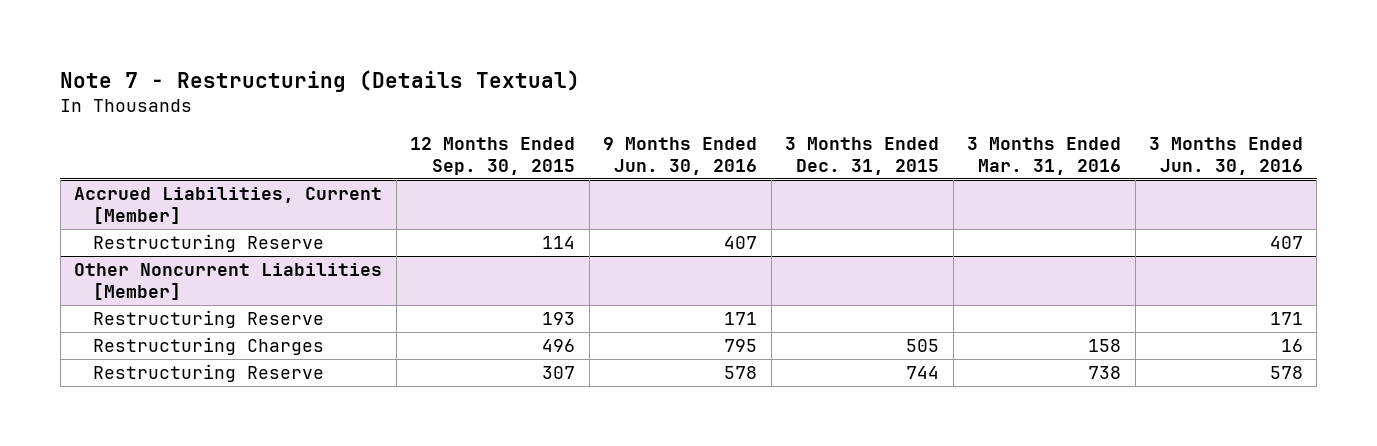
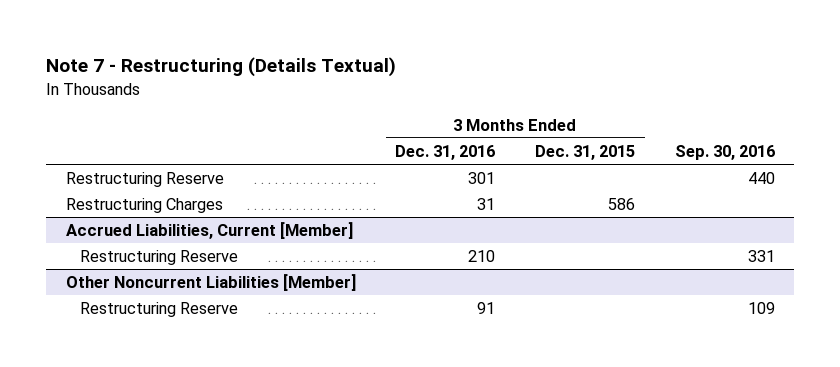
- | 12 Months Ended Sep. 30, 2015 | 9 Months Ended Jun. 30, 2016 | 3 Months Ended Dec. 31, 2015 | 3 Months Ended Mar. 31, 2016 | 3 Months Ended Jun. 30, 2016
+ | 3 Months Ended Dec. 31, 2016 | 3 Months Ended Dec. 31, 2015 | Sep. 30, 2016
+ Restructuring Reserve | 301 | | 440
+ Restructuring Charges | 31 | 586 |
@ Other Noncurrent Liabilities [Member]
- Restructuring Charges | 496 | 795 | 505 | 158 | 16
- Restructuring Reserve | 307 | 578 | 744 | 738 | 578

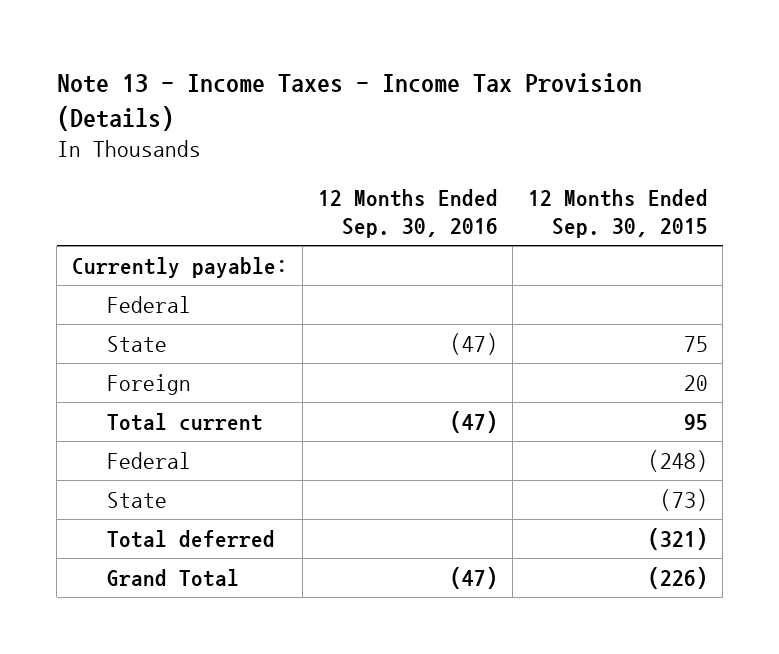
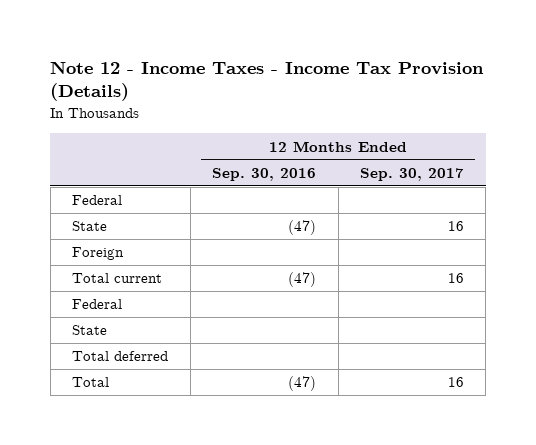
- Note 13 - Income Taxes - Income Tax Provision (Details)
+ Note 12 - Income Taxes - Income Tax Provision (Details)
- | 12 Months Ended Sep. 30, 2016 | 12 Months Ended Sep. 30, 2015
+ | 12 Months Ended Sep. 30, 2016 | 12 Months Ended Sep. 30, 2017
- Currently payable:
- Grand Total | (47) | (226)
+ Total | (47) | 16

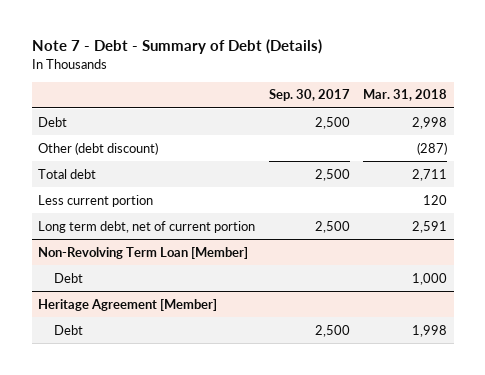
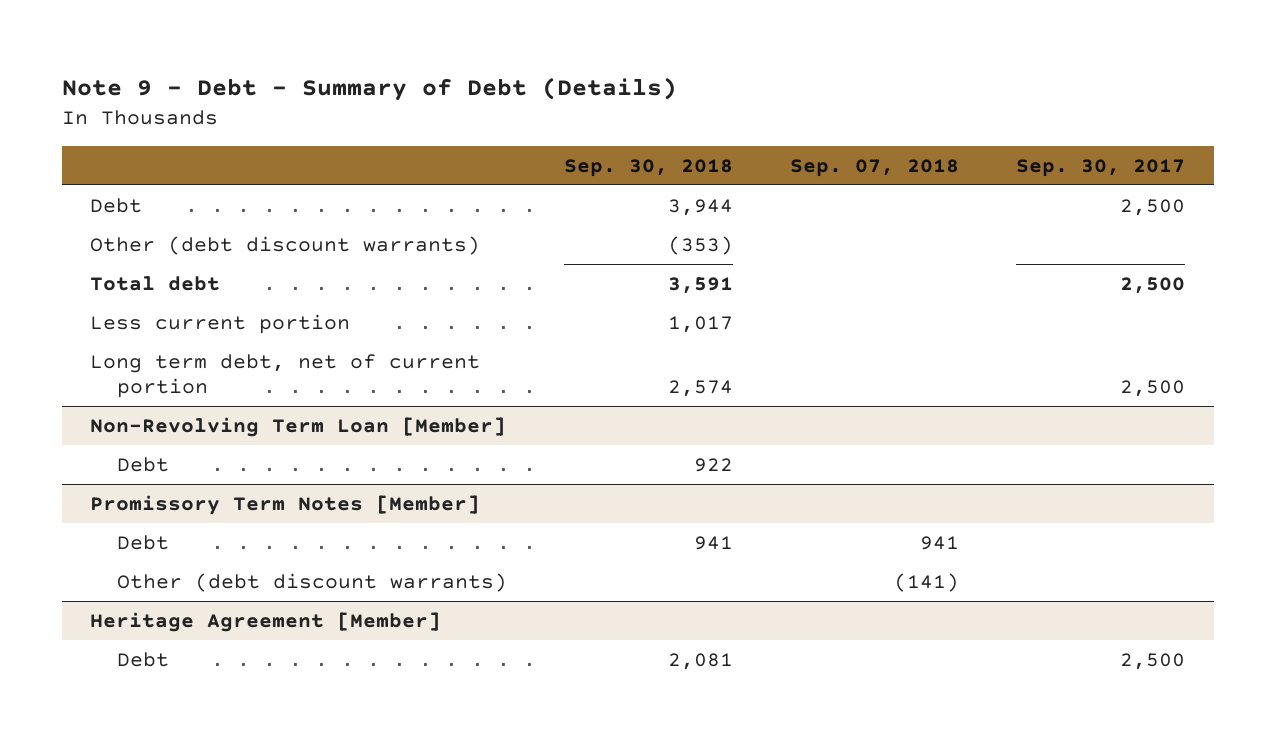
- Note 7 - Debt - Summary of Debt (Details)
+ Note 9 - Debt - Summary of Debt (Details)
- | Sep. 30, 2017 | Mar. 31, 2018
+ | Sep. 30, 2018 | Sep. 07, 2018 | Sep. 30, 2017
- Other (debt discount) | | (287)
+ Other (debt discount warrants) | (353) | |
+ Promissory Term Notes [Member]
+ Debt | 941 | 941 |
+ Other (debt discount warrants) | | (141) |

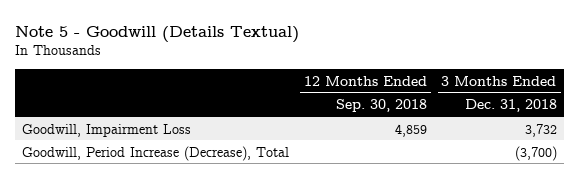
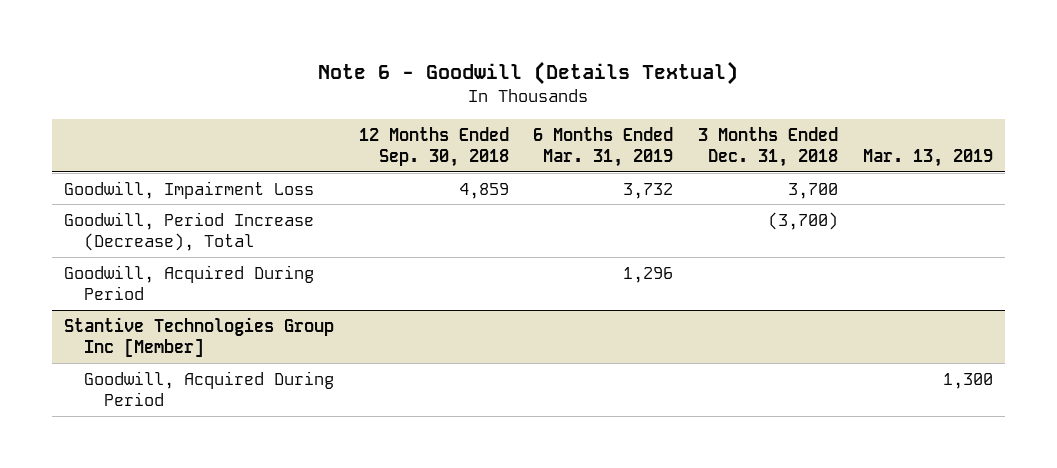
- Note 5 - Goodwill (Details Textual)
+ Note 6 - Goodwill (Details Textual)
- | 12 Months Ended Sep. 30, 2018 | 3 Months Ended Dec. 31, 2018
+ | 12 Months Ended Sep. 30, 2018 | 6 Months Ended Mar. 31, 2019 | 3 Months Ended Dec. 31, 2018 | Mar. 13, 2019
- Goodwill, Impairment Loss | 4,859 | 3,732
+ Goodwill, Impairment Loss | 4,859 | 3,732 | 3,700 |
+ Goodwill, Acquired During Period | | 1,296 | |
+ Stantive Technologies Group Inc [Member]
+ Goodwill, Acquired During Period | | | | 1,300

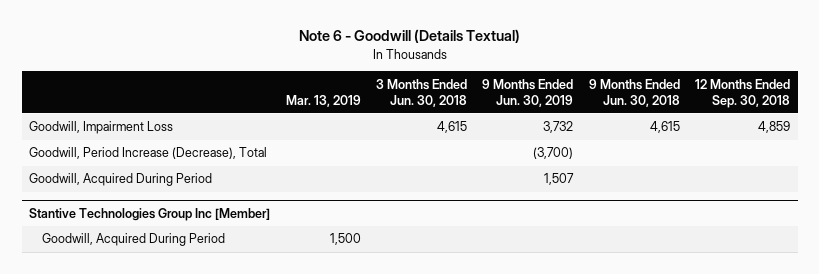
- | 12 Months Ended Sep. 30, 2018 | 6 Months Ended Mar. 31, 2019 | 3 Months Ended Dec. 31, 2018 | Mar. 13, 2019
+ | Mar. 13, 2019 | 3 Months Ended Jun. 30, 2018 | 9 Months Ended Jun. 30, 2019 | 9 Months Ended Jun. 30, 2018 | 12 Months Ended Sep. 30, 2018
@ Stantive Technologies Group Inc [Member]
- Goodwill, Acquired During Period | | | | 1,300
+ Goodwill, Acquired During Period | 1,500 | | | |

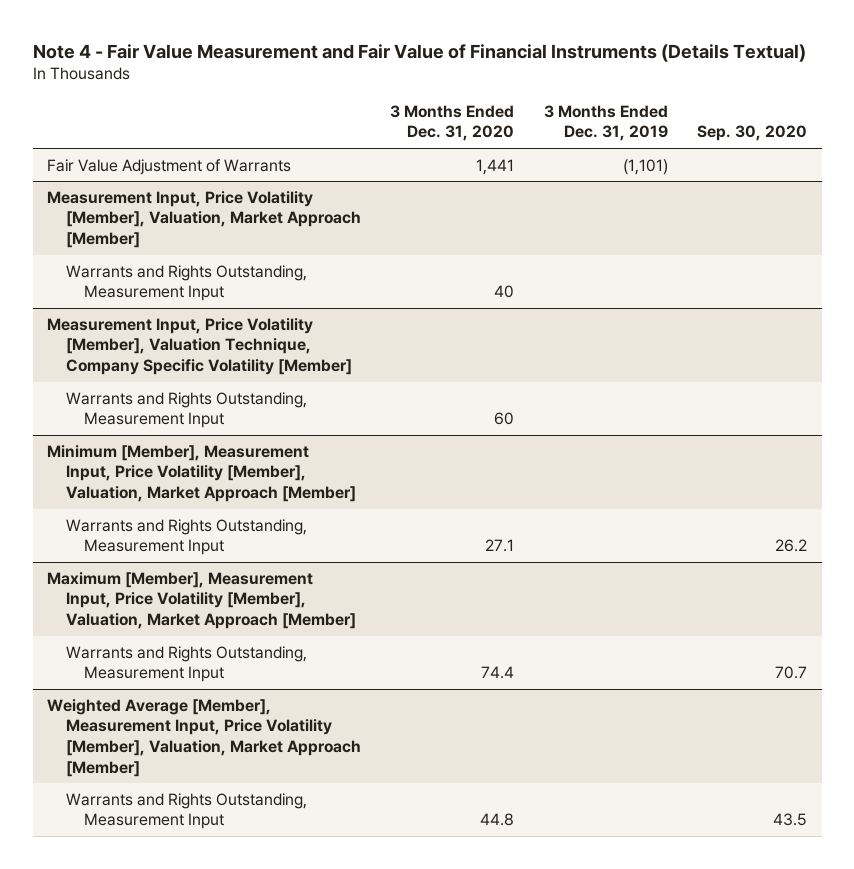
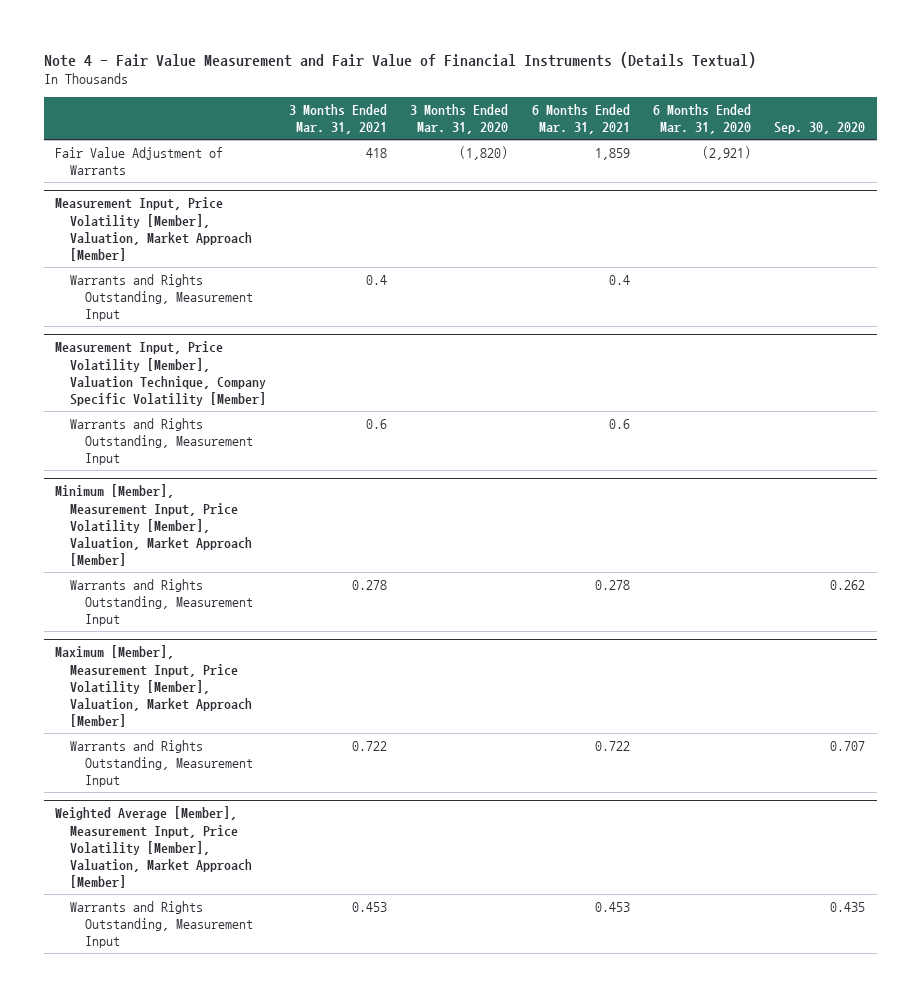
- | 3 Months Ended Dec. 31, 2020 | 3 Months Ended Dec. 31, 2019 | Sep. 30, 2020
+ | 3 Months Ended Mar. 31, 2021 | 3 Months Ended Mar. 31, 2020 | 6 Months Ended Mar. 31, 2021 | 6 Months Ended Mar. 31, 2020 | Sep. 30, 2020
@ Minimum [Member], Measurement Input, Price Volatility [Member], Valuation, Market Approach [Member]
- Warrants and Rights Outstanding, Measurement Input | 27.1 | | 26.2
+ Warrants and Rights Outstanding, Measurement Input | 0.278 | | 0.278 | | 0.262
@ Maximum [Member], Measurement Input, Price Volatility [Member], Valuation, Market Approach [Member]
- Warrants and Rights Outstanding, Measurement Input | 74.4 | | 70.7
+ Warrants and Rights Outstanding, Measurement Input | 0.722 | | 0.722 | | 0.707
@ Weighted Average [Member], Measurement Input, Price Volatility [Member], Valuation, Market Approach [Member]
- Warrants and Rights Outstanding, Measurement Input | 44.8 | | 43.5
+ Warrants and Rights Outstanding, Measurement Input | 0.453 | | 0.453 | | 0.435

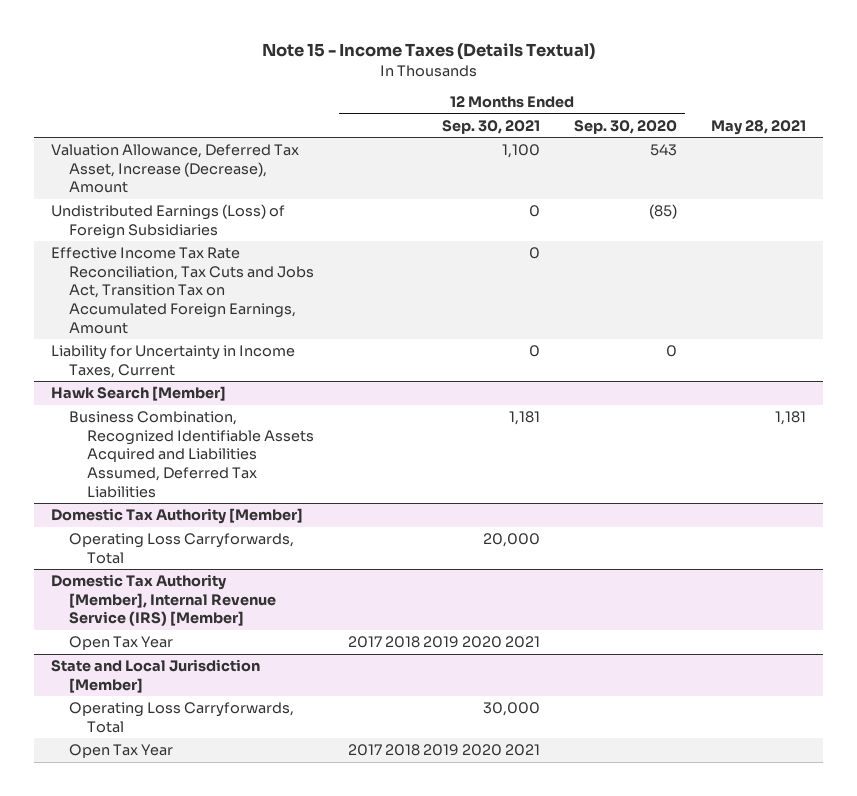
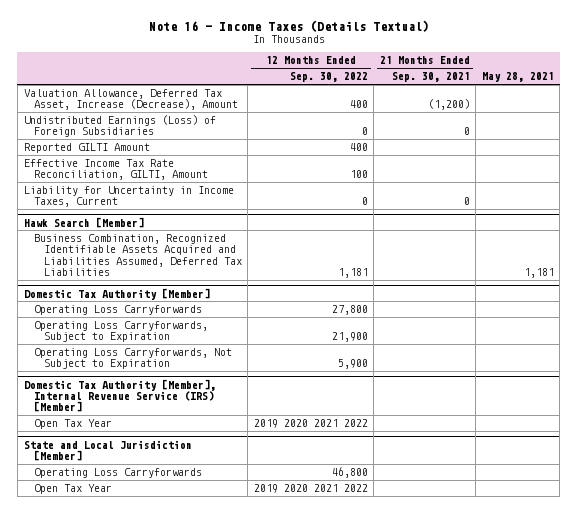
- Note 15 - Income Taxes (Details Textual)
+ Note 16 - Income Taxes (Details Textual)
- | 12 Months Ended Sep. 30, 2021 | 12 Months Ended Sep. 30, 2020 | May 28, 2021
+ | 12 Months Ended Sep. 30, 2022 | 21 Months Ended Sep. 30, 2021 | May 28, 2021
- Effective Income Tax Rate Reconciliation, Tax Cuts and Jobs Act, Transition Tax on Accumulated Foreign Earnings, Amount | 0 | |
+ Reported GILTI Amount | 400 | |
+ Effective Income Tax Rate Reconciliation, GILTI, Amount | 100 | |
@ Domestic Tax Authority [Member]
- Operating Loss Carryforwards, Total | 20,000 | |
+ Operating Loss Carryforwards | 27,800 | |
+ Operating Loss Carryforwards, Subject to Expiration | 21,900 | |
+ Operating Loss Carryforwards, Not Subject to Expiration | 5,900 | |
@ State and Local Jurisdiction [Member]
- Operating Loss Carryforwards, Total | 30,000 | |
+ Operating Loss Carryforwards | 46,800 | |

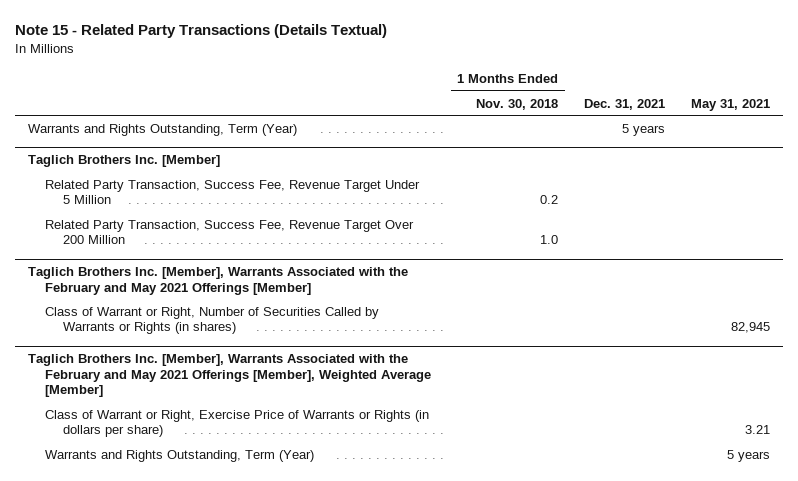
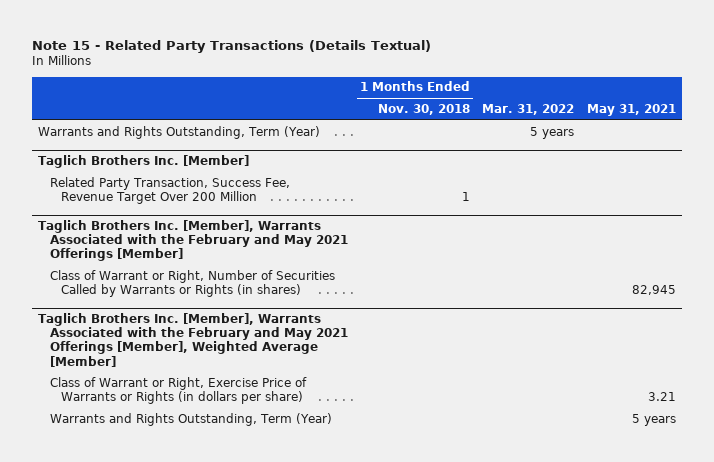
- | 1 Months Ended Nov. 30, 2018 | Dec. 31, 2021 | May 31, 2021
+ | 1 Months Ended Nov. 30, 2018 | Mar. 31, 2022 | May 31, 2021
@ Taglich Brothers Inc. [Member]
- Related Party Transaction, Success Fee, Revenue Target Under 5 Million | 0.2 | |
- Related Party Transaction, Success Fee, Revenue Target Over 200 Million | 1.0 | |
+ Related Party Transaction, Success Fee, Revenue Target Over 200 Million | 1 | |

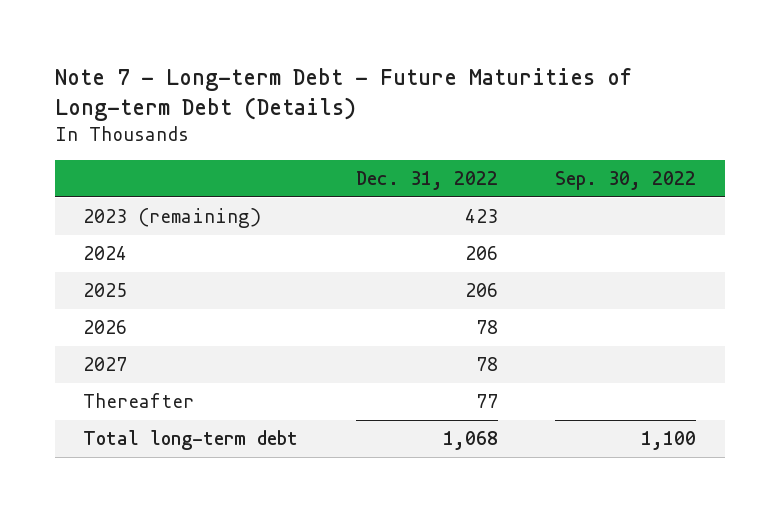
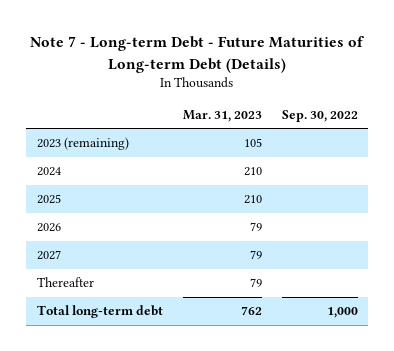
- | Dec. 31, 2022 | Sep. 30, 2022
+ | Mar. 31, 2023 | Sep. 30, 2022
- Total long-term debt | 1,068 | 1,100
+ Total long-term debt | 762 | 1,000

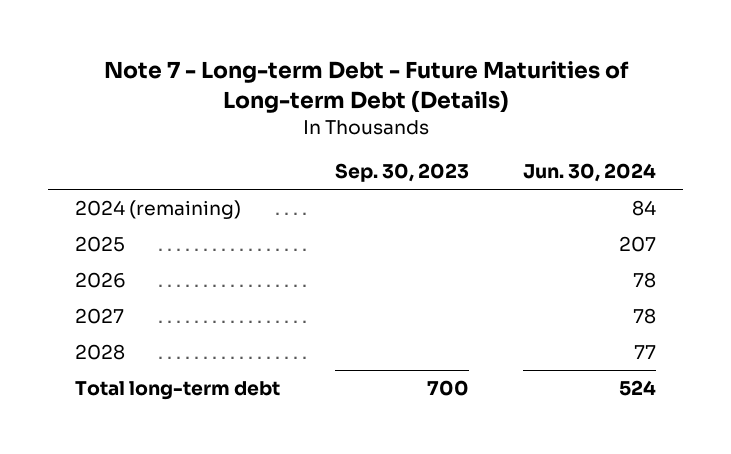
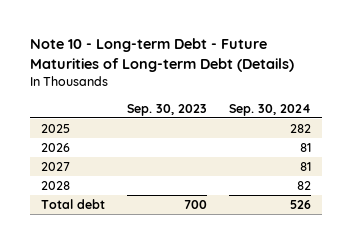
- Note 7 - Long-term Debt - Future Maturities of Long-term Debt (Details)
+ Note 10 - Long-term Debt - Future Maturities of Long-term Debt (Details)
- | Sep. 30, 2023 | Jun. 30, 2024
+ | Sep. 30, 2023 | Sep. 30, 2024
- 2024 (remaining) | | 84
- Total long-term debt | 700 | 524
+ Total debt | 700 | 526

